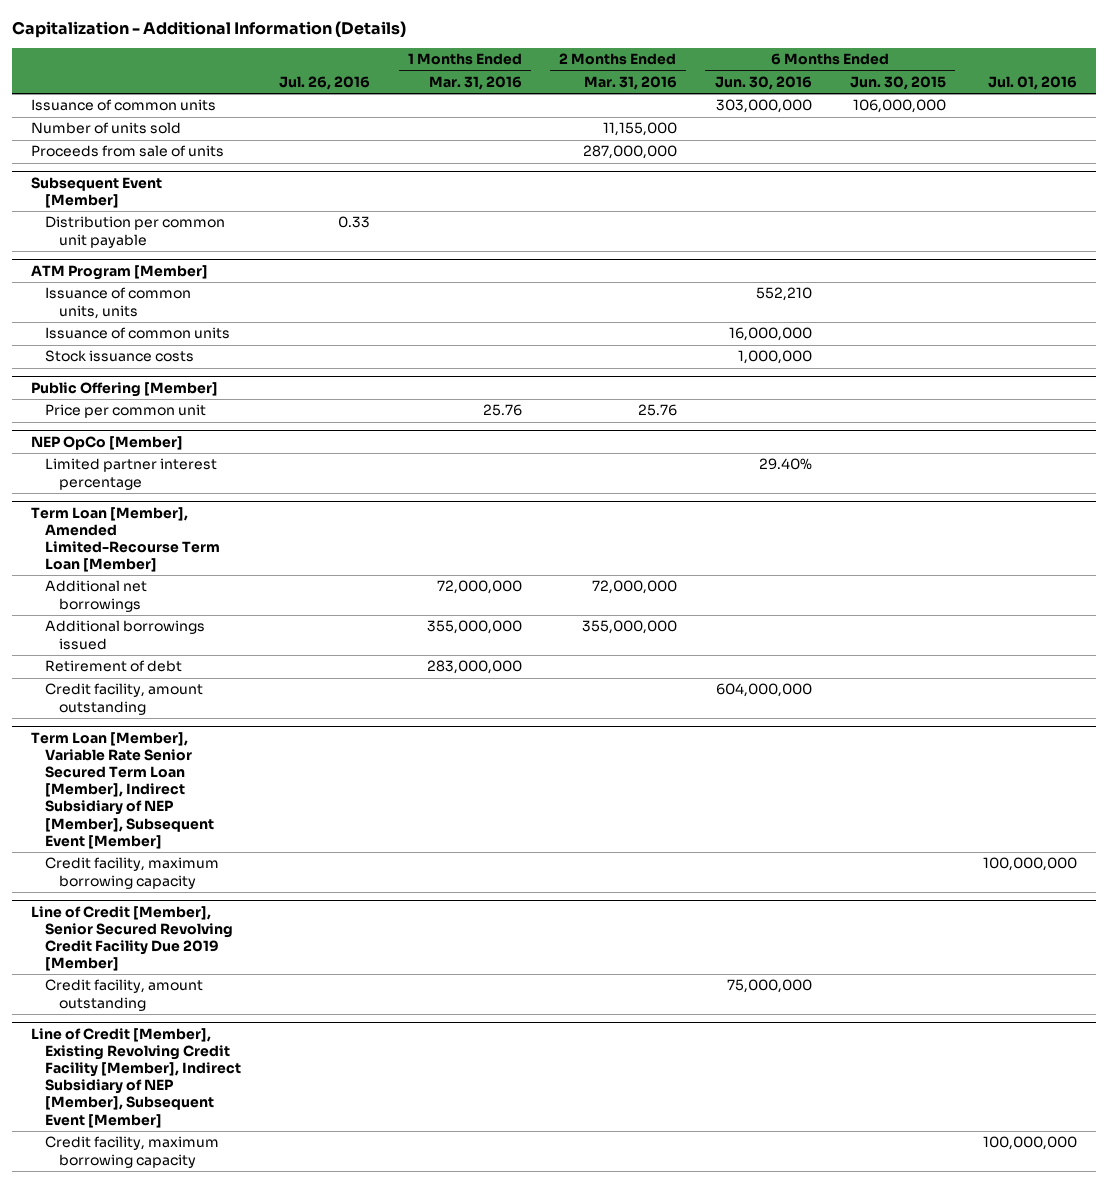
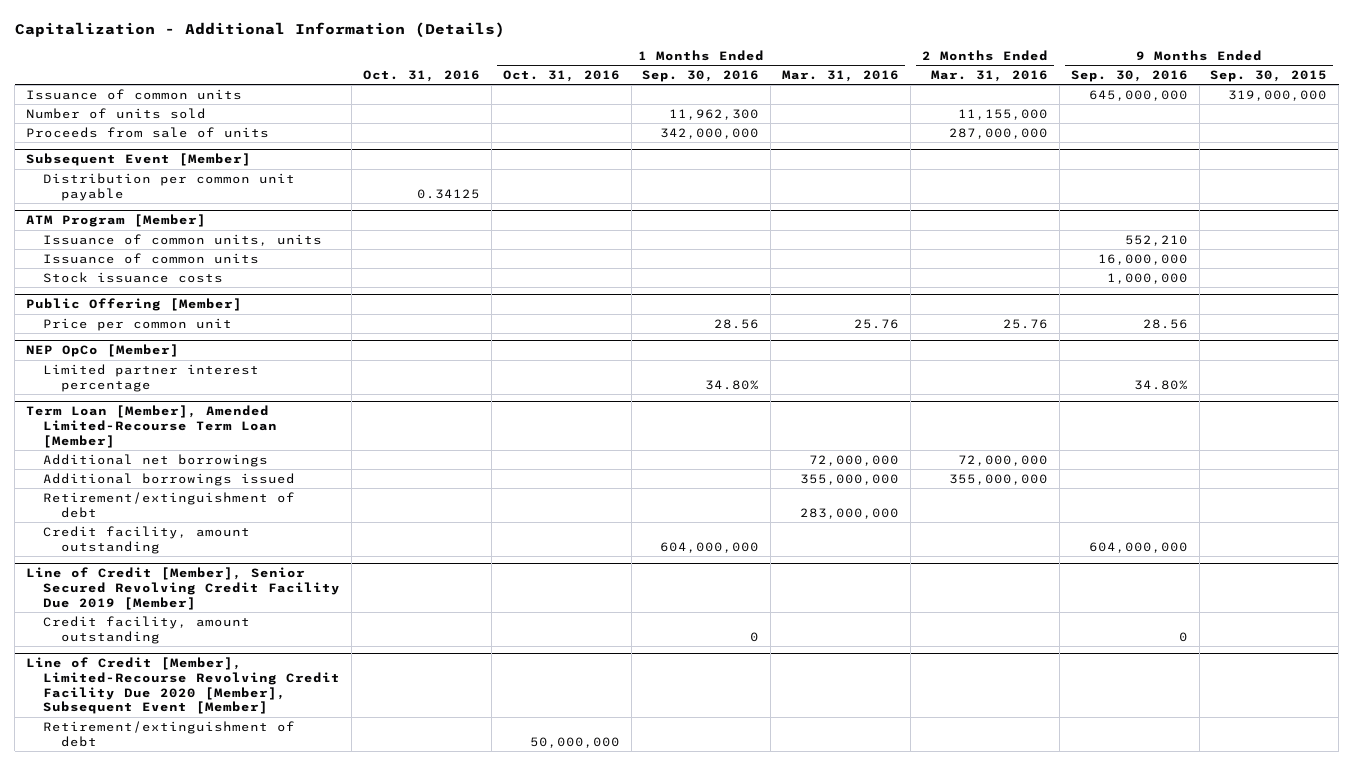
- | Jul. 26, 2016 | 1 Months Ended Mar. 31, 2016 | 2 Months Ended Mar. 31, 2016 | 6 Months Ended Jun. 30, 2016 | 6 Months Ended Jun. 30, 2015 | Jul. 01, 2016
+ | Oct. 31, 2016 | 1 Months Ended Oct. 31, 2016 | 1 Months Ended Sep. 30, 2016 | 1 Months Ended Mar. 31, 2016 | 2 Months Ended Mar. 31, 2016 | 9 Months Ended Sep. 30, 2016 | 9 Months Ended Sep. 30, 2015
@ Term Loan [Member], Amended Limited-Recourse Term Loan [Member]
- Retirement of debt | | 283,000,000 | | | |
+ Retirement/extinguishment of debt | | | | 283,000,000 | | |
- Term Loan [Member], Variable Rate Senior Secured Term Loan [Member], Indirect Subsidiary of NEP [Member], Subsequent Event [Member]
- Credit facility, maximum borrowing capacity | | | | | | 100,000,000
- Line of Credit [Member], Existing Revolving Credit Facility [Member], Indirect Subsidiary of NEP [Member], Subsequent Event [Member]
- Credit facility, maximum borrowing capacity | | | | | | 100,000,000
+ Line of Credit [Member], Limited-Recourse Revolving Credit Facility Due 2020 [Member], Subsequent Event [Member]
+ Retirement/extinguishment of debt | | 50,000,000 | | | | |

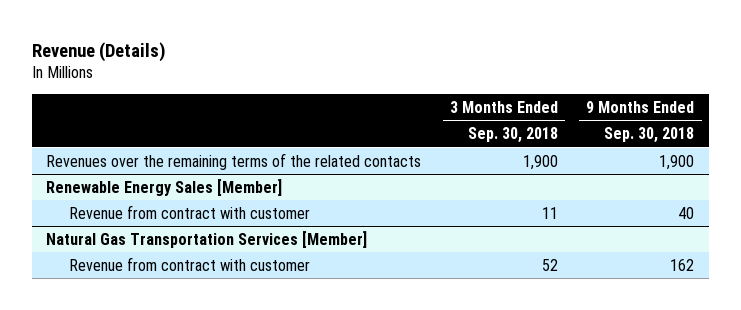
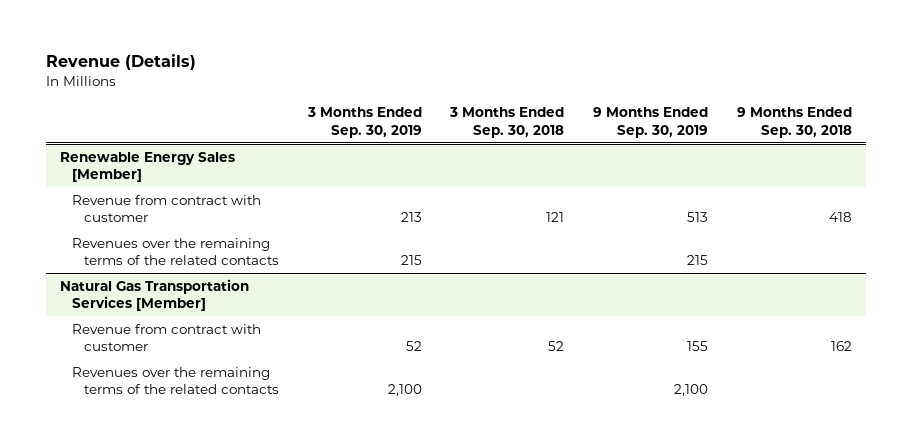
- | 3 Months Ended Sep. 30, 2018 | 9 Months Ended Sep. 30, 2018
+ | 3 Months Ended Sep. 30, 2019 | 3 Months Ended Sep. 30, 2018 | 9 Months Ended Sep. 30, 2019 | 9 Months Ended Sep. 30, 2018
- Revenues over the remaining terms of the related contacts | 1,900 | 1,900
@ Renewable Energy Sales [Member]
- Revenue from contract with customer | 11 | 40
+ Revenue from contract with customer | 213 | 121 | 513 | 418
+ Revenues over the remaining terms of the related contacts | 215 | | 215 |
@ Natural Gas Transportation Services [Member]
+ Revenues over the remaining terms of the related contacts | 2,100 | | 2,100 |

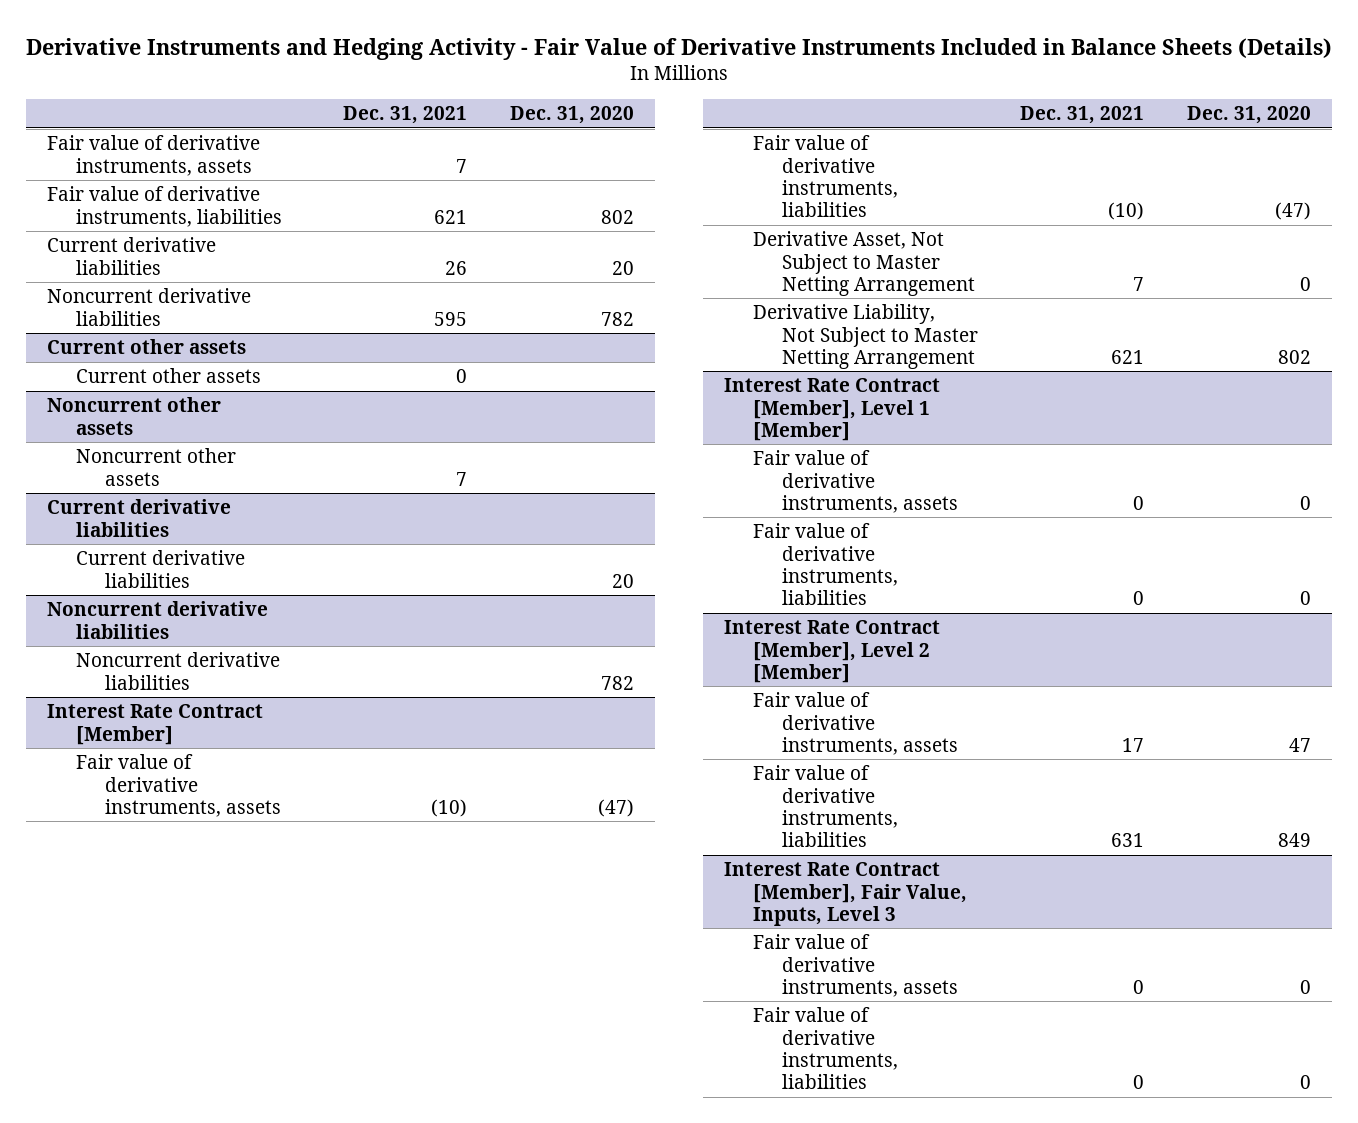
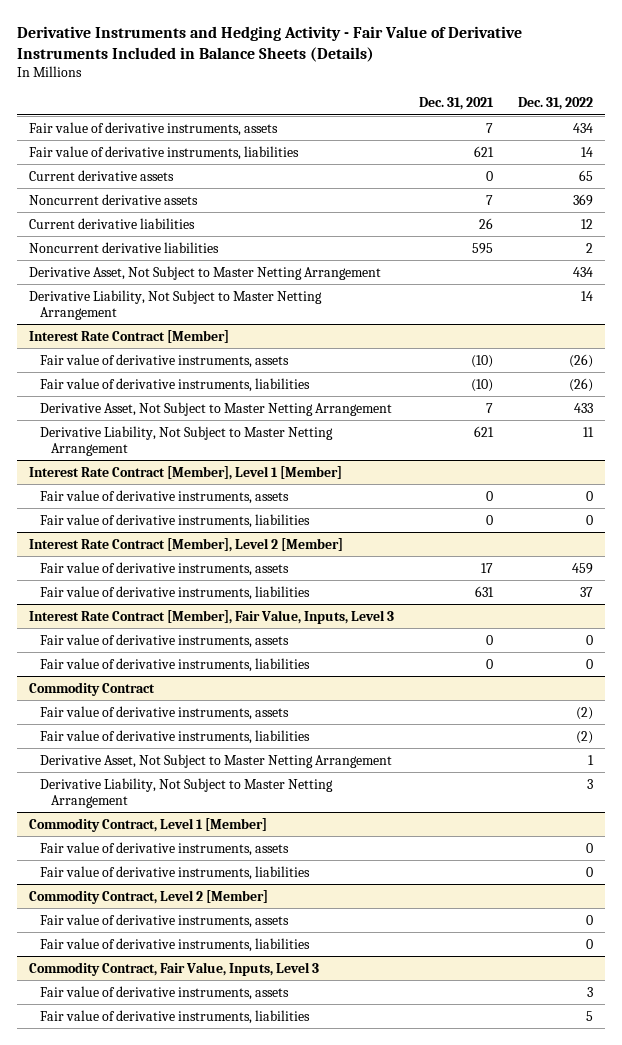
- | Dec. 31, 2021 | Dec. 31, 2020
+ | Dec. 31, 2021 | Dec. 31, 2022
+ Current derivative assets | 0 | 65
+ Noncurrent derivative assets | 7 | 369
- Current other assets
- Current other assets | 0 |
- Noncurrent other assets
- Noncurrent other assets | 7 |
- Current derivative liabilities
- Current derivative liabilities | | 20
- Noncurrent derivative liabilities
- Noncurrent derivative liabilities | | 782
+ Derivative Asset, Not Subject to Master Netting Arrangement | | 434
+ Derivative Liability, Not Subject to Master Netting Arrangement | | 14
+ Commodity Contract
+ Fair value of derivative instruments, assets | | (2)
+ Fair value of derivative instruments, liabilities | | (2)
+ Derivative Asset, Not Subject to Master Netting Arrangement | | 1
+ Derivative Liability, Not Subject to Master Netting Arrangement | | 3
+ Commodity Contract, Level 1 [Member]
+ Fair value of derivative instruments, assets | | 0
+ Fair value of derivative instruments, liabilities | | 0
+ Commodity Contract, Level 2 [Member]
+ Fair value of derivative instruments, assets | | 0
+ Fair value of derivative instruments, liabilities | | 0
+ Commodity Contract, Fair Value, Inputs, Level 3
+ Fair value of derivative instruments, assets | | 3
+ Fair value of derivative instruments, liabilities | | 5

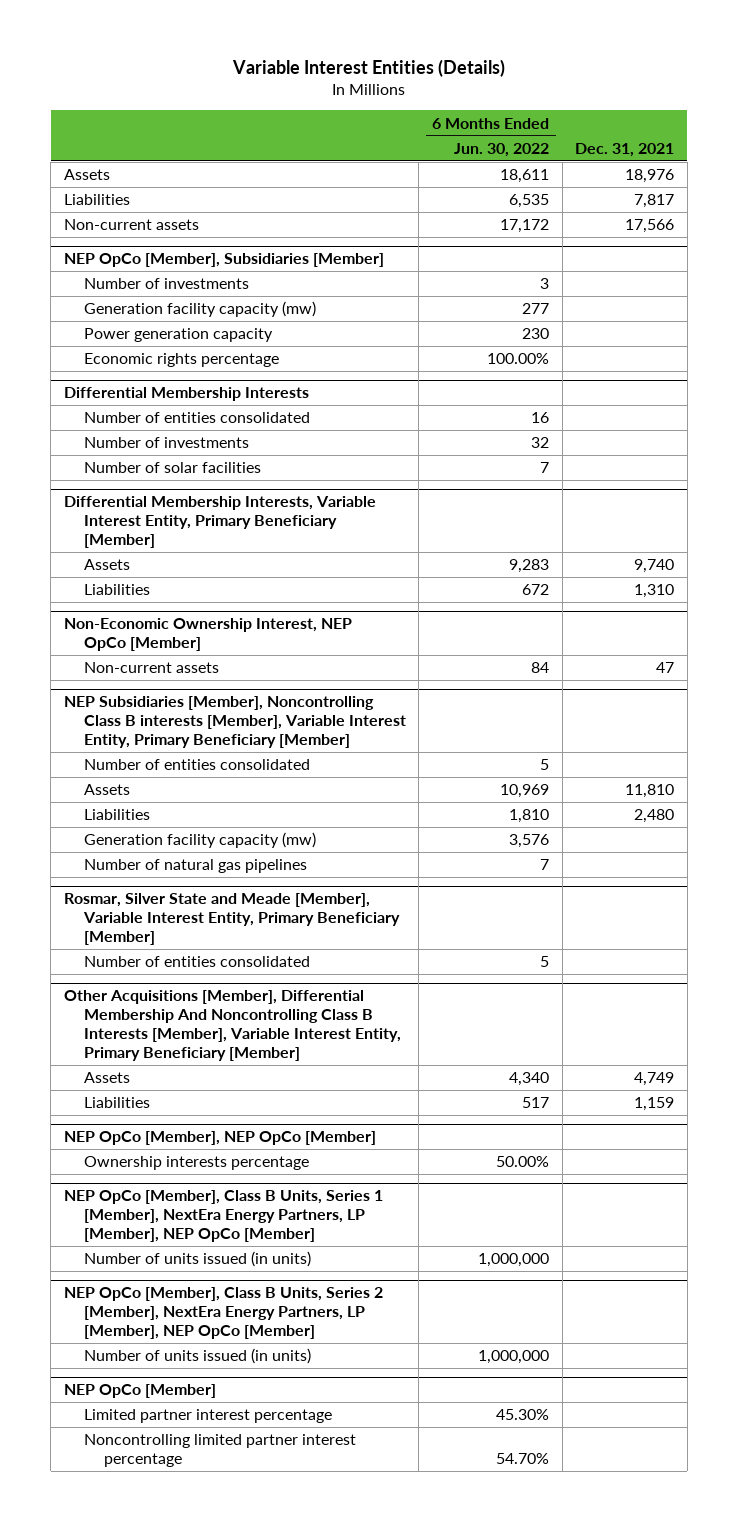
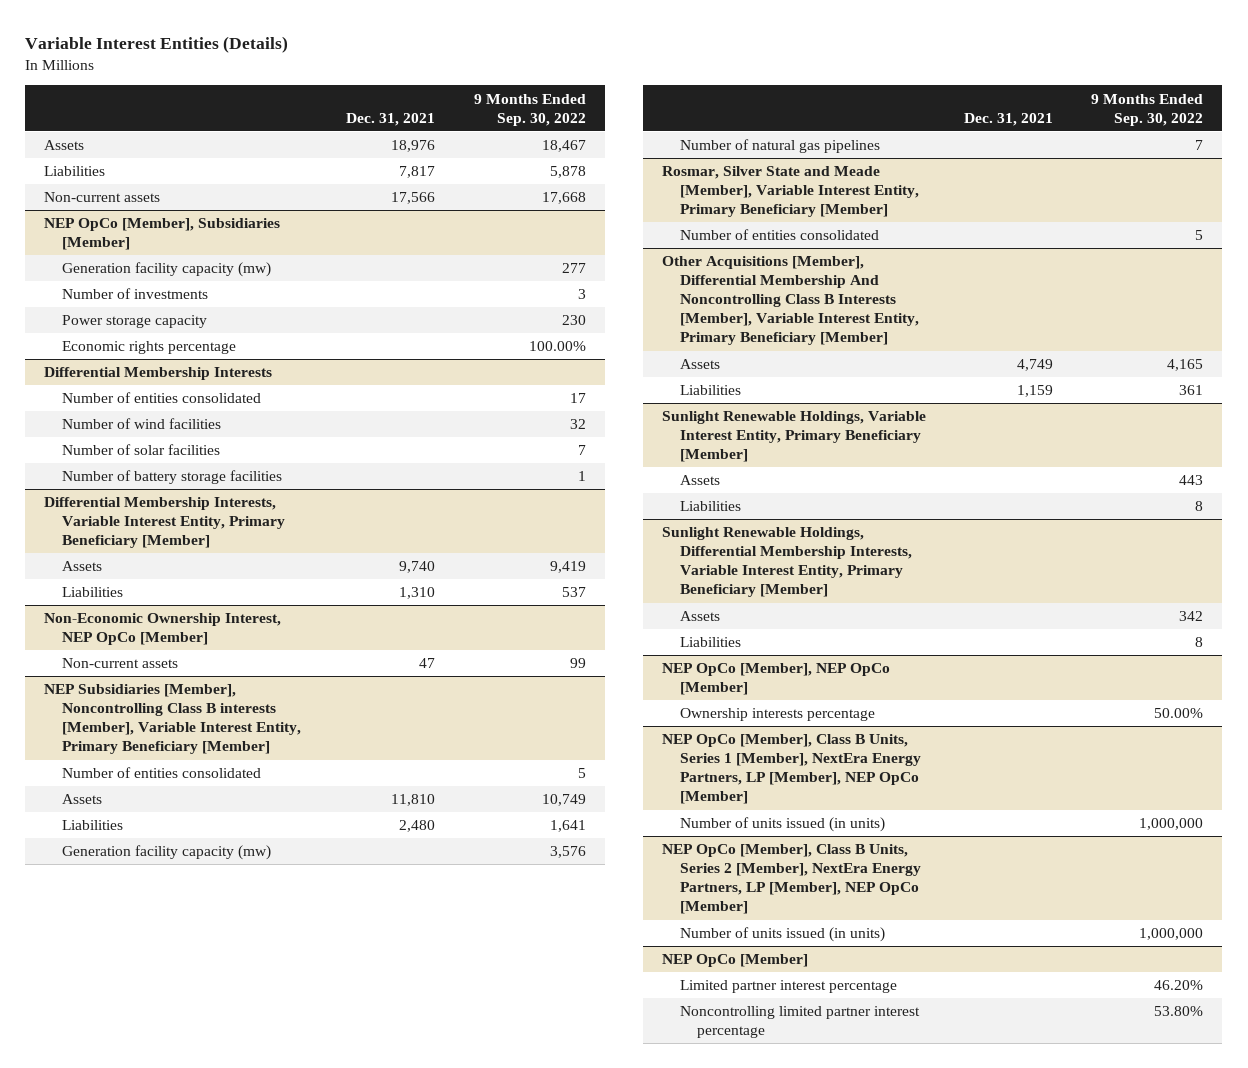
- | 6 Months Ended Jun. 30, 2022 | Dec. 31, 2021
+ | Dec. 31, 2021 | 9 Months Ended Sep. 30, 2022
@ NEP OpCo [Member], Subsidiaries [Member]
- Power generation capacity | 230 |
moved down: Number of investments | | 3
+ Power storage capacity | | 230
@ Differential Membership Interests
- Number of investments | 32 |
+ Number of wind facilities | | 32
+ Number of battery storage facilities | | 1
+ Sunlight Renewable Holdings, Variable Interest Entity, Primary Beneficiary [Member]
+ Assets | | 443
+ Liabilities | | 8
+ Sunlight Renewable Holdings, Differential Membership Interests, Variable Interest Entity, Primary Beneficiary [Member]
+ Assets | | 342
+ Liabilities | | 8

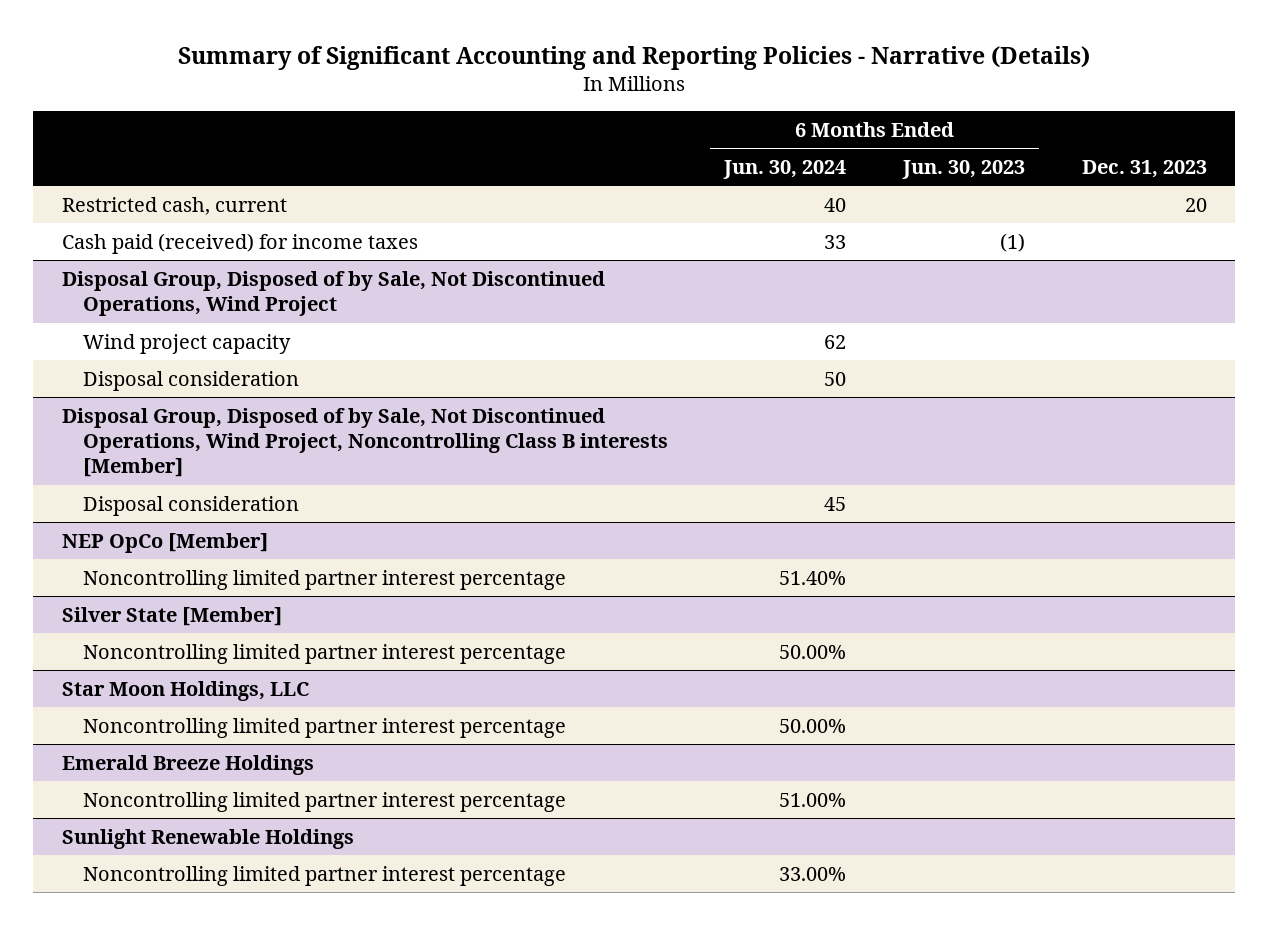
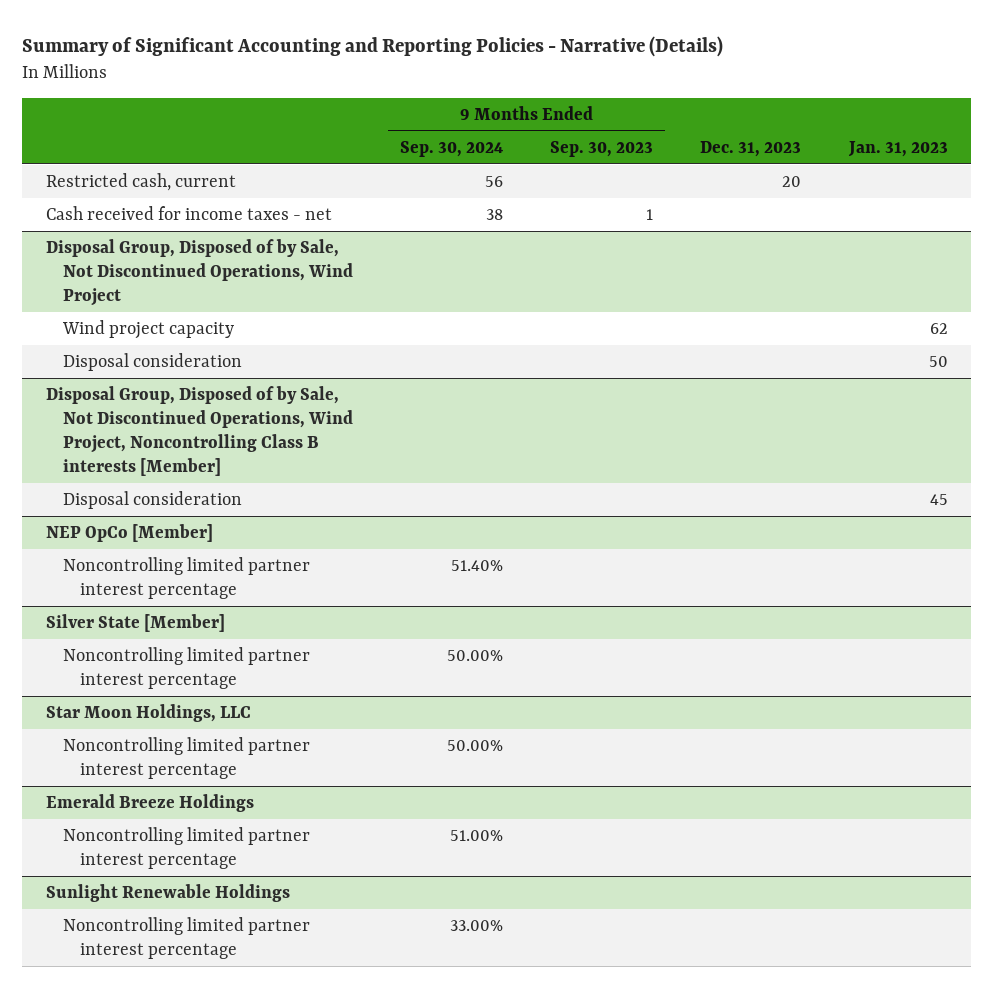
- | 6 Months Ended Jun. 30, 2024 | 6 Months Ended Jun. 30, 2023 | Dec. 31, 2023
+ | 9 Months Ended Sep. 30, 2024 | 9 Months Ended Sep. 30, 2023 | Dec. 31, 2023 | Jan. 31, 2023
- Cash paid (received) for income taxes | 33 | (1) |
+ Cash received for income taxes - net | 38 | 1 | |

